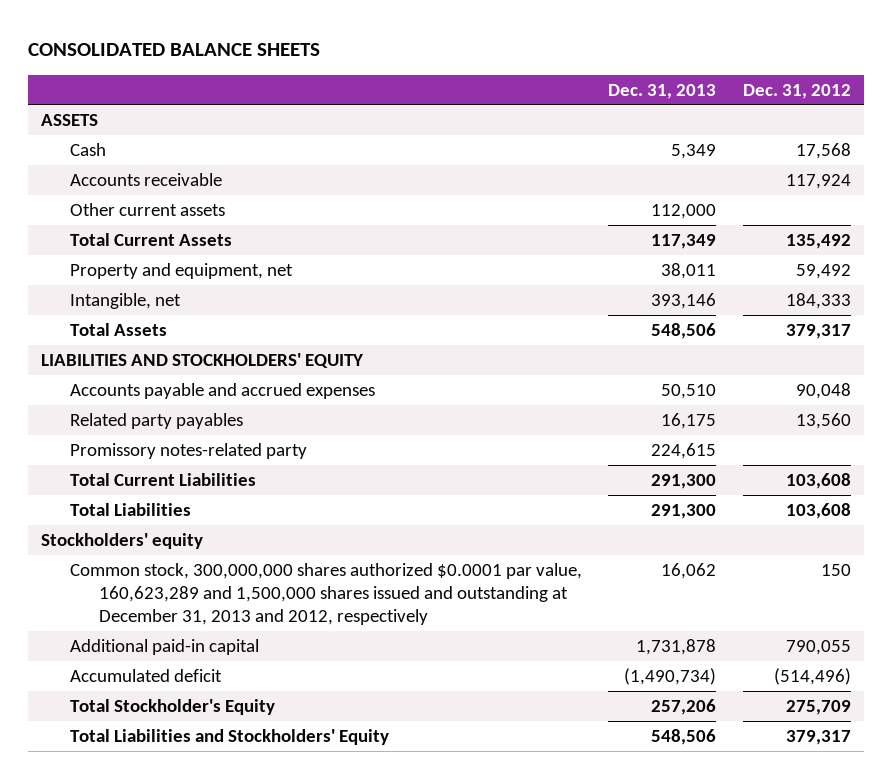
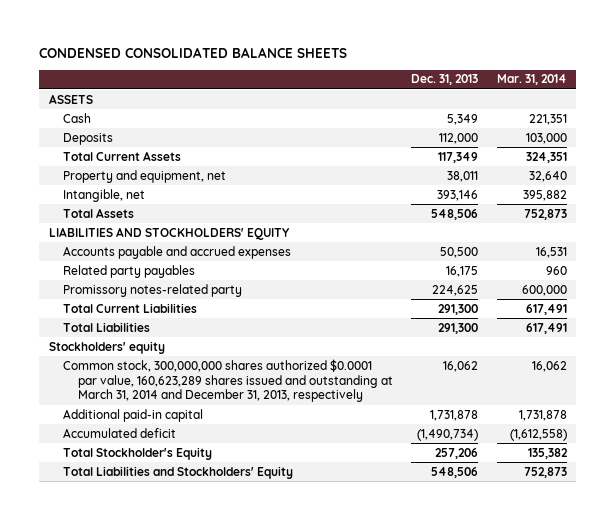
- CONSOLIDATED BALANCE SHEETS
+ CONDENSED CONSOLIDATED BALANCE SHEETS
- | Dec. 31, 2013 | Dec. 31, 2012
+ | Dec. 31, 2013 | Mar. 31, 2014
- Accounts receivable | | 117,924
- Other current assets | 112,000 |
+ Deposits | 112,000 | 103,000
- Accounts payable and accrued expenses | 50,510 | 90,048
+ Accounts payable and accrued expenses | 50,500 | 16,531
- Promissory notes-related party | 224,615 |
+ Promissory notes-related party | 224,625 | 600,000
- Common stock, 300,000,000 shares authorized $0.0001 par value, 160,623,289 and 1,500,000 shares issued and outstanding at December 31, 2013 and 2012, respectively | 16,062 | 150
+ Common stock, 300,000,000 shares authorized $0.0001 par value, 160,623,289 shares issued and outstanding at March 31, 2014 and December 31, 2013, respectively | 16,062 | 16,062

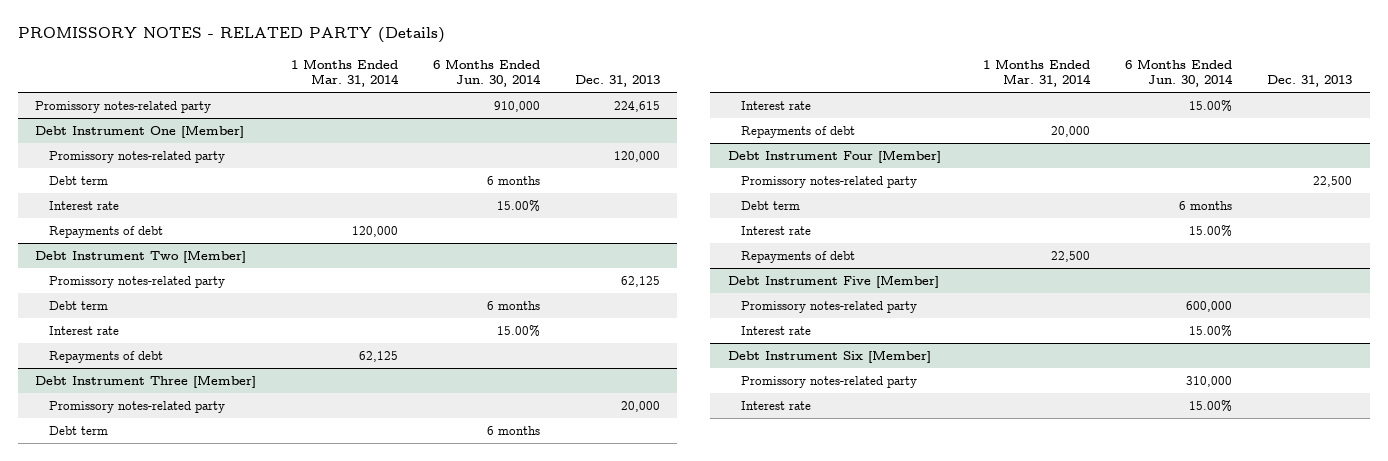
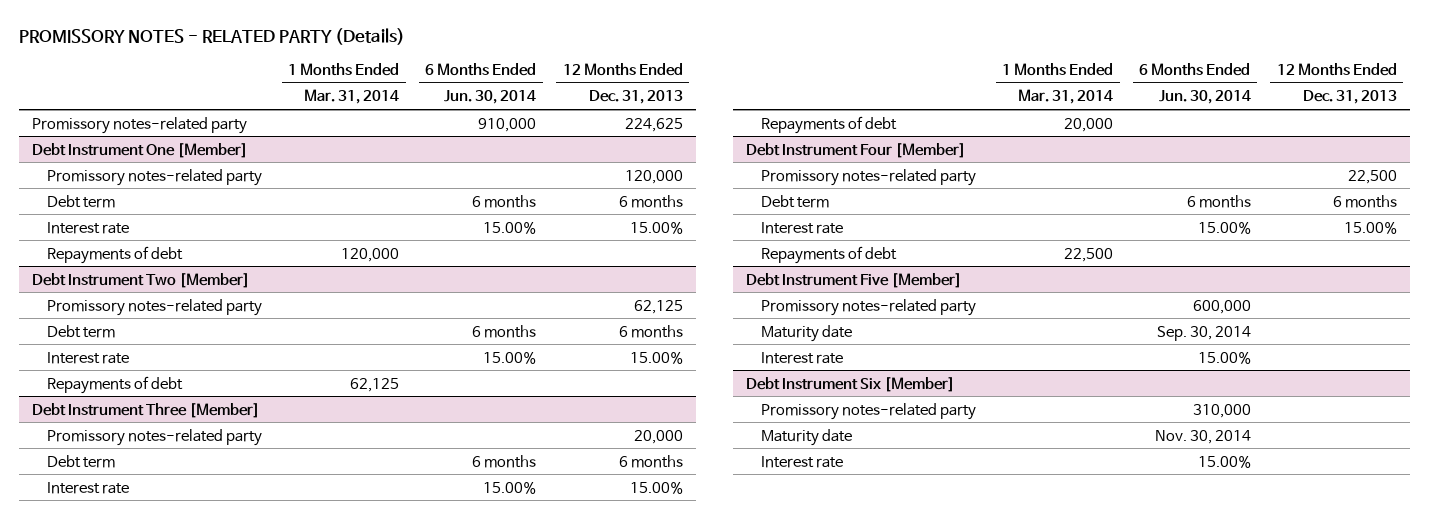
- | 1 Months Ended Mar. 31, 2014 | 6 Months Ended Jun. 30, 2014 | Dec. 31, 2013
+ | 1 Months Ended Mar. 31, 2014 | 6 Months Ended Jun. 30, 2014 | 12 Months Ended Dec. 31, 2013
@ Debt Instrument Five [Member]
+ Maturity date | | Sep. 30, 2014 |
@ Debt Instrument Six [Member]
+ Maturity date | | Nov. 30, 2014 |

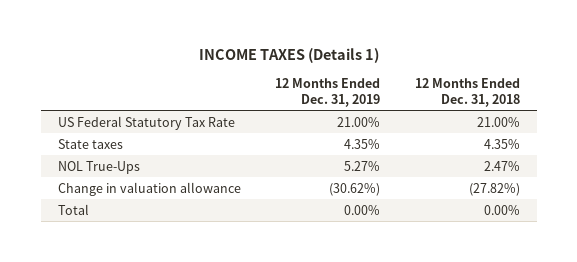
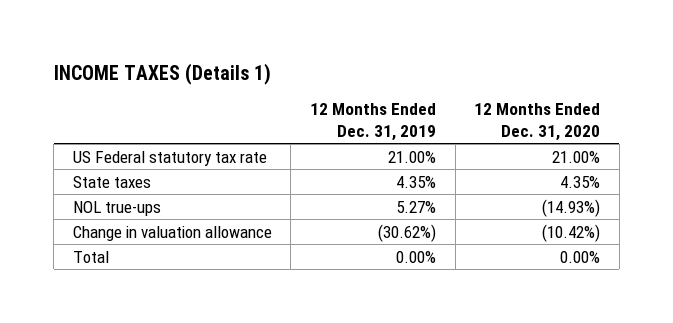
- | 12 Months Ended Dec. 31, 2019 | 12 Months Ended Dec. 31, 2018
+ | 12 Months Ended Dec. 31, 2019 | 12 Months Ended Dec. 31, 2020
- US Federal Statutory Tax Rate | 21.00% | 21.00%
+ US Federal statutory tax rate | 21.00% | 21.00%
- NOL True-Ups | 5.27% | 2.47%
+ NOL true-ups | 5.27% | (14.93%)

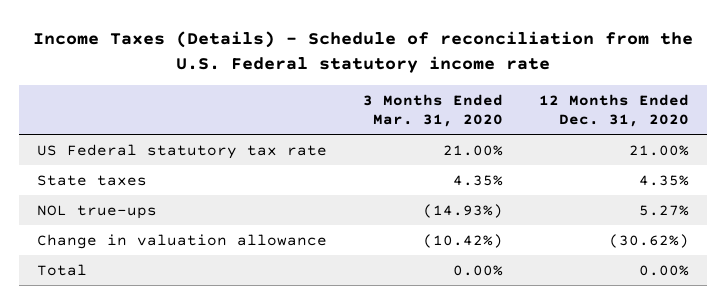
- INCOME TAXES (Details 1)
+ Income Taxes (Details) - Schedule of reconciliation from the U.S. Federal statutory income rate
- | 12 Months Ended Dec. 31, 2019 | 12 Months Ended Dec. 31, 2020
+ | 3 Months Ended Mar. 31, 2020 | 12 Months Ended Dec. 31, 2020
- NOL true-ups | 5.27% | (14.93%)
- Change in valuation allowance | (30.62%) | (10.42%)
+ NOL true-ups | (14.93%) | 5.27%
+ Change in valuation allowance | (10.42%) | (30.62%)

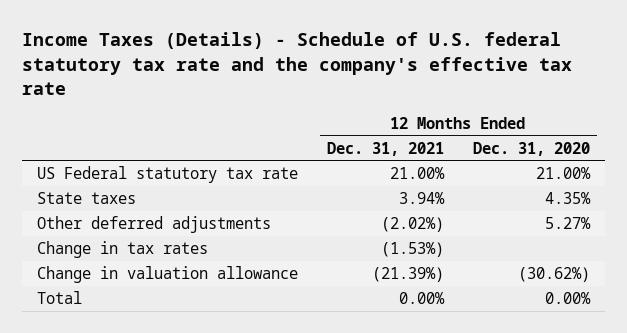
- Income Taxes (Details) - Schedule of reconciliation from the U.S. Federal statutory income rate
+ Income Taxes (Details) - Schedule of U.S. federal statutory tax rate and the company's effective tax rate
- | 3 Months Ended Mar. 31, 2020 | 12 Months Ended Dec. 31, 2020
+ | 12 Months Ended Dec. 31, 2021 | 12 Months Ended Dec. 31, 2020
- NOL true-ups | (14.93%) | 5.27%
+ Other deferred adjustments | (2.02%) | 5.27%
+ Change in tax rates | (1.53%) |

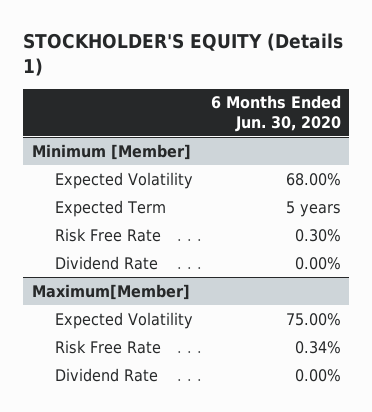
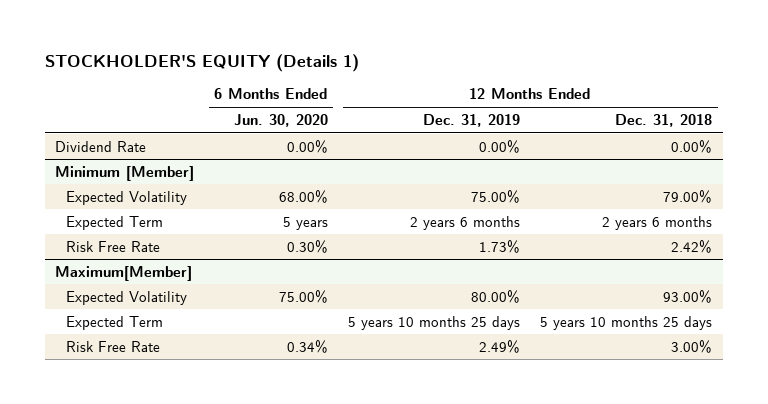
- | 6 Months Ended Jun. 30, 2020
+ | 6 Months Ended Jun. 30, 2020 | 12 Months Ended Dec. 31, 2019 | 12 Months Ended Dec. 31, 2018
+ Dividend Rate | 0.00% | 0.00% | 0.00%
@ Minimum [Member]
- Dividend Rate | 0.00%
@ Maximum[Member]
+ Expected Term | | 5 years 10 months 25 days | 5 years 10 months 25 days
- Dividend Rate | 0.00%

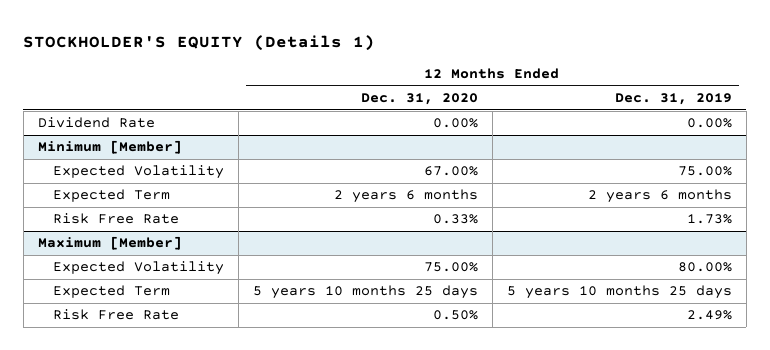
- | 6 Months Ended Jun. 30, 2020 | 12 Months Ended Dec. 31, 2019 | 12 Months Ended Dec. 31, 2018
+ | 12 Months Ended Dec. 31, 2020 | 12 Months Ended Dec. 31, 2019
- Maximum[Member]
+ Maximum [Member]

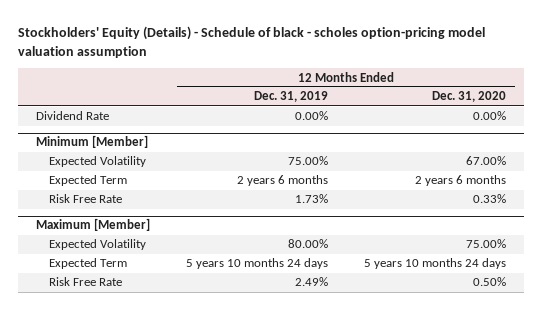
- STOCKHOLDER'S EQUITY (Details 1)
+ Stockholders' Equity (Details) - Schedule of black - scholes option-pricing model valuation assumption
- | 12 Months Ended Dec. 31, 2020 | 12 Months Ended Dec. 31, 2019
+ | 12 Months Ended Dec. 31, 2019 | 12 Months Ended Dec. 31, 2020
@ Maximum [Member]
- Expected Term | 5 years 10 months 25 days | 5 years 10 months 25 days
+ Expected Term | 5 years 10 months 24 days | 5 years 10 months 24 days

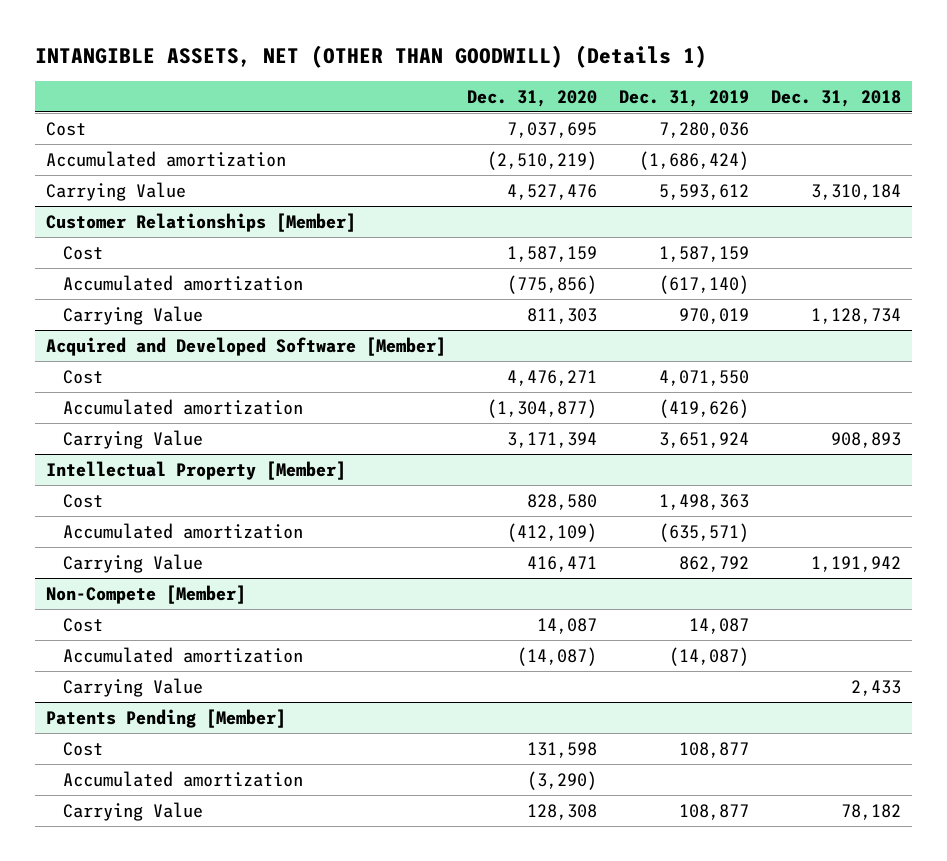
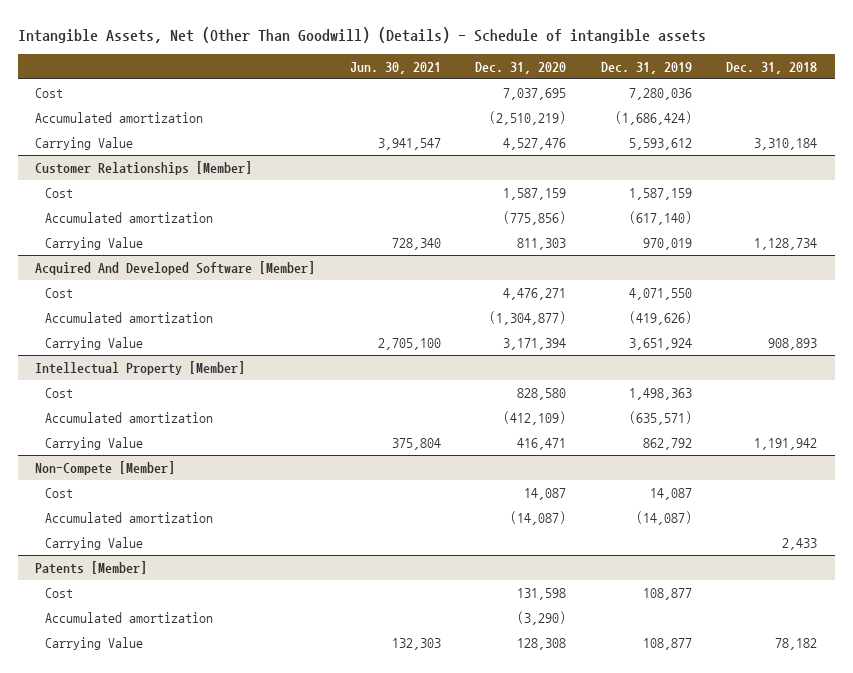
- INTANGIBLE ASSETS, NET (OTHER THAN GOODWILL) (Details 1)
+ Intangible Assets, Net (Other Than Goodwill) (Details) - Schedule of intangible assets
- | Dec. 31, 2020 | Dec. 31, 2019 | Dec. 31, 2018
+ | Jun. 30, 2021 | Dec. 31, 2020 | Dec. 31, 2019 | Dec. 31, 2018
- Acquired and Developed Software [Member]
+ Acquired And Developed Software [Member]
- Patents Pending [Member]
+ Patents [Member]

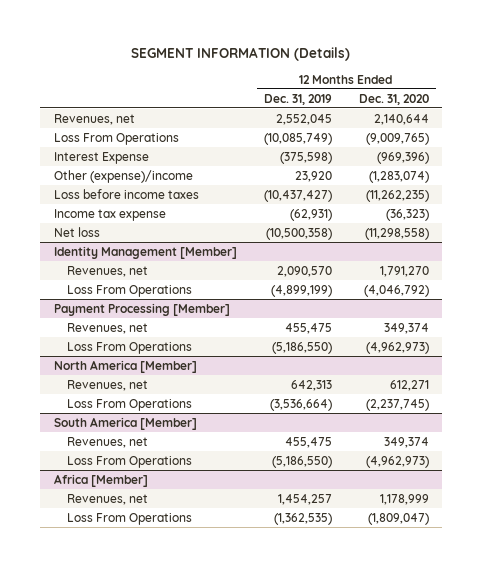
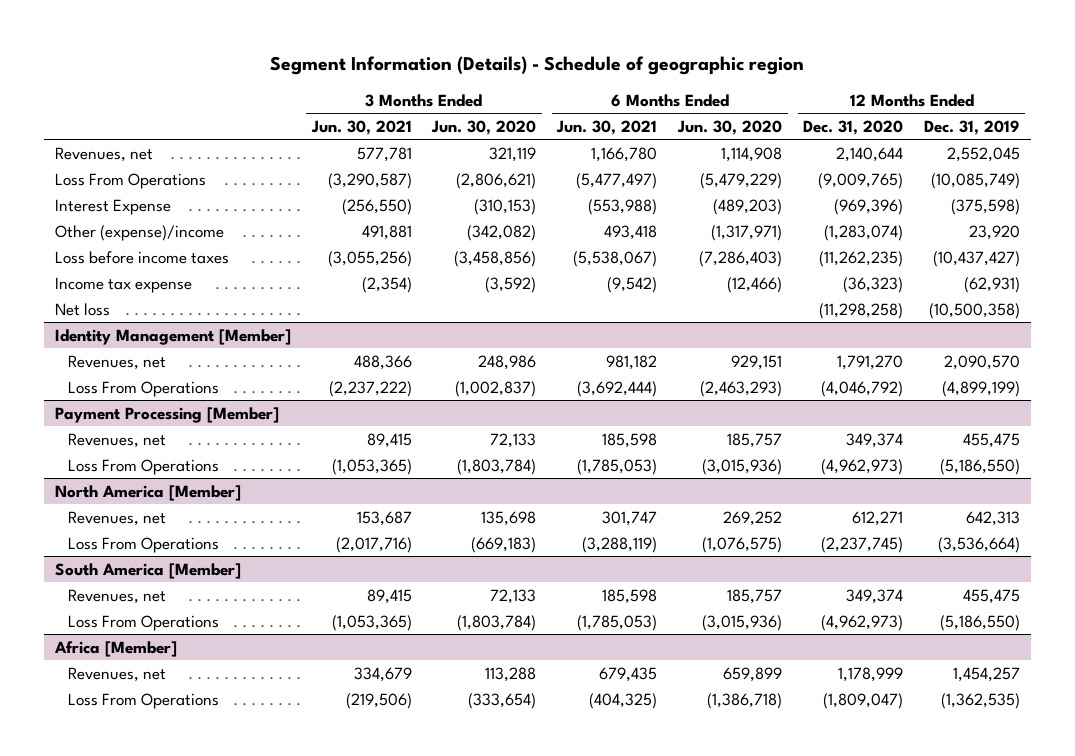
- SEGMENT INFORMATION (Details)
+ Segment Information (Details) - Schedule of geographic region
- | 12 Months Ended Dec. 31, 2019 | 12 Months Ended Dec. 31, 2020
+ | 3 Months Ended Jun. 30, 2021 | 3 Months Ended Jun. 30, 2020 | 6 Months Ended Jun. 30, 2021 | 6 Months Ended Jun. 30, 2020 | 12 Months Ended Dec. 31, 2020 | 12 Months Ended Dec. 31, 2019
- Net loss | (10,500,358) | (11,298,558)
+ Net loss | | | | | (11,298,258) | (10,500,358)

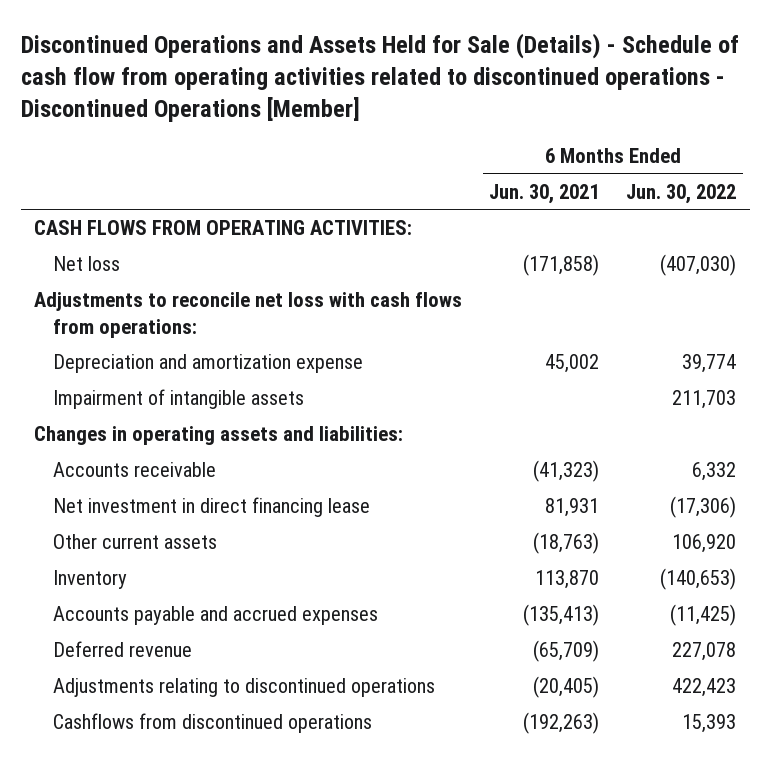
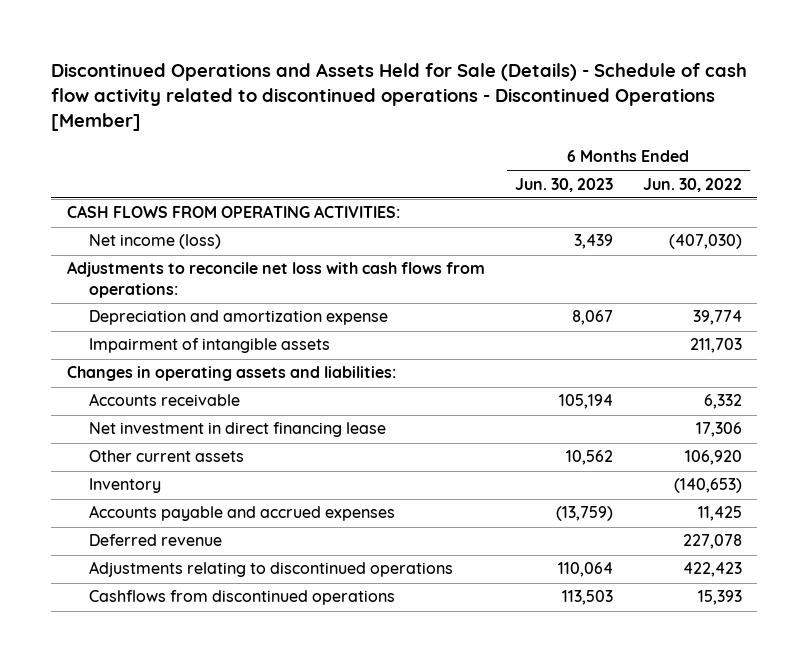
- Discontinued Operations and Assets Held for Sale (Details) - Schedule of cash flow from operating activities related to discontinued operations - Discontinued Operations [Member]
+ Discontinued Operations and Assets Held for Sale (Details) - Schedule of cash flow activity related to discontinued operations - Discontinued Operations [Member]
- | 6 Months Ended Jun. 30, 2021 | 6 Months Ended Jun. 30, 2022
+ | 6 Months Ended Jun. 30, 2023 | 6 Months Ended Jun. 30, 2022
- Net loss | (171,858) | (407,030)
+ Net income (loss) | 3,439 | (407,030)
- Net investment in direct financing lease | 81,931 | (17,306)
+ Net investment in direct financing lease | | 17,306
- Accounts payable and accrued expenses | (135,413) | (11,425)
+ Accounts payable and accrued expenses | (13,759) | 11,425

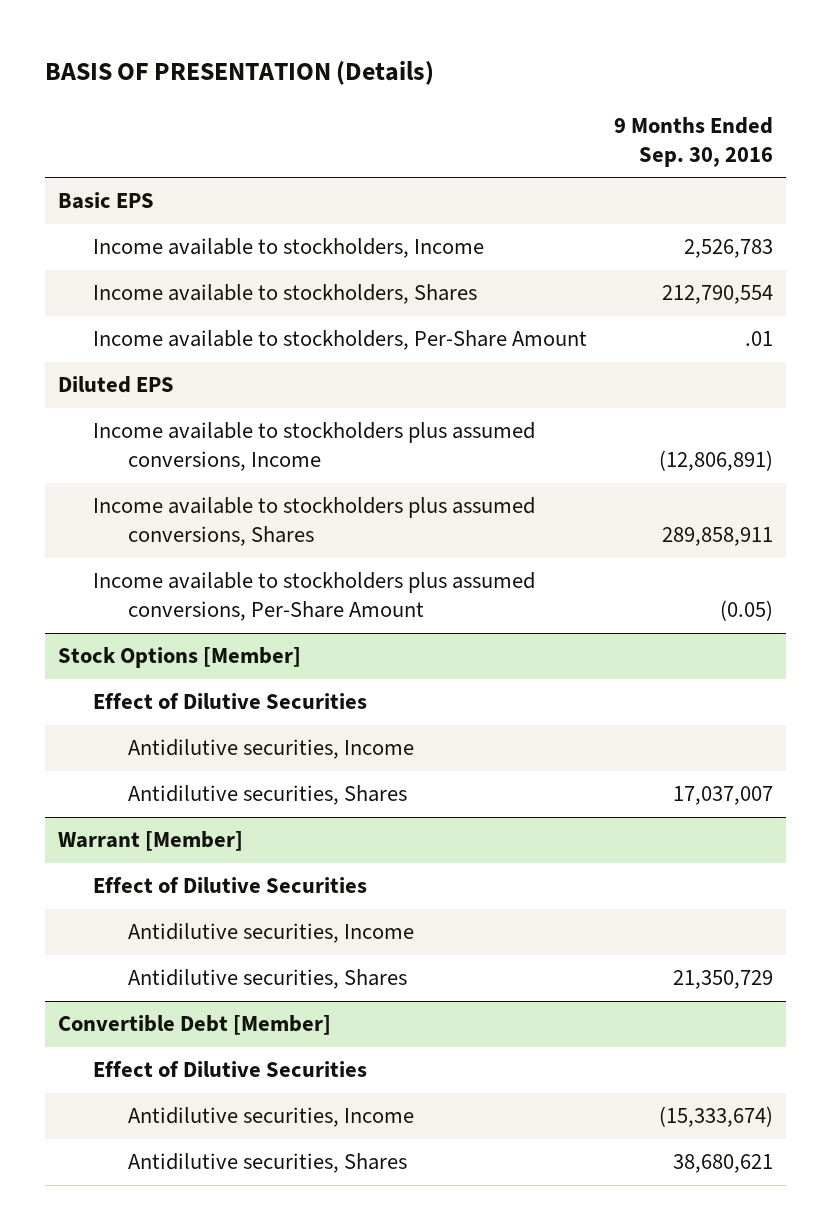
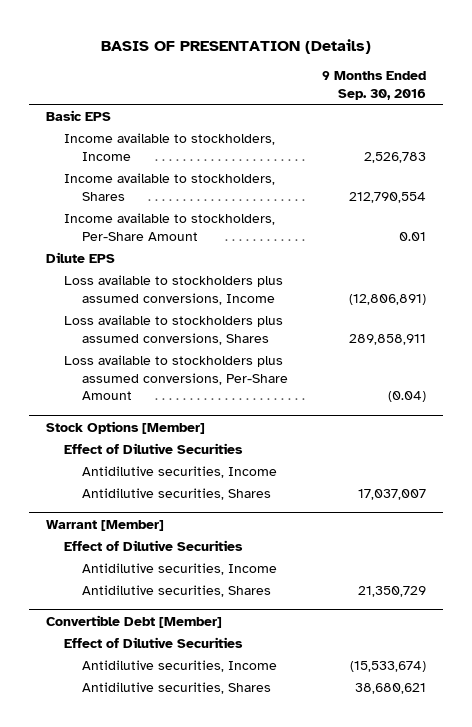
- Income available to stockholders, Per-Share Amount | .01
- Diluted EPS
- Income available to stockholders plus assumed conversions, Income | (12,806,891)
- Income available to stockholders plus assumed conversions, Shares | 289,858,911
- Income available to stockholders plus assumed conversions, Per-Share Amount | (0.05)
+ Income available to stockholders, Per-Share Amount | 0.01
+ Dilute EPS
+ Loss available to stockholders plus assumed conversions, Income | (12,806,891)
+ Loss available to stockholders plus assumed conversions, Shares | 289,858,911
+ Loss available to stockholders plus assumed conversions, Per-Share Amount | (0.04)
@ Convertible Debt [Member]
- Antidilutive securities, Income | (15,333,674)
+ Antidilutive securities, Income | (15,533,674)

